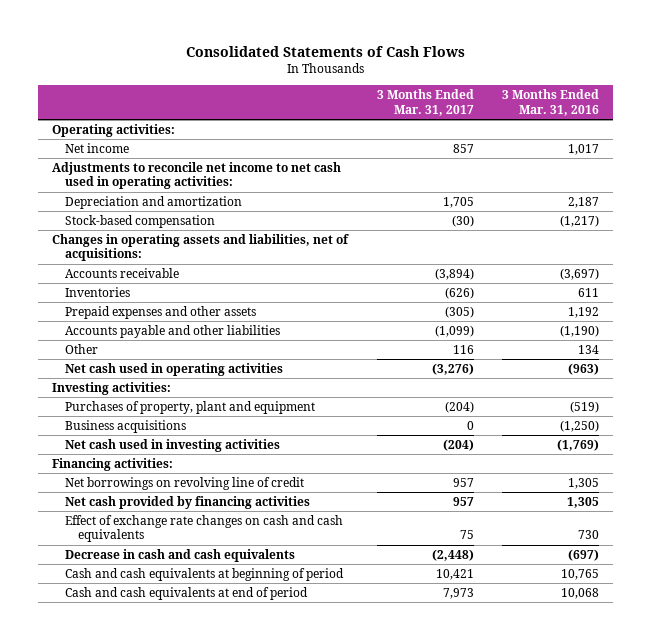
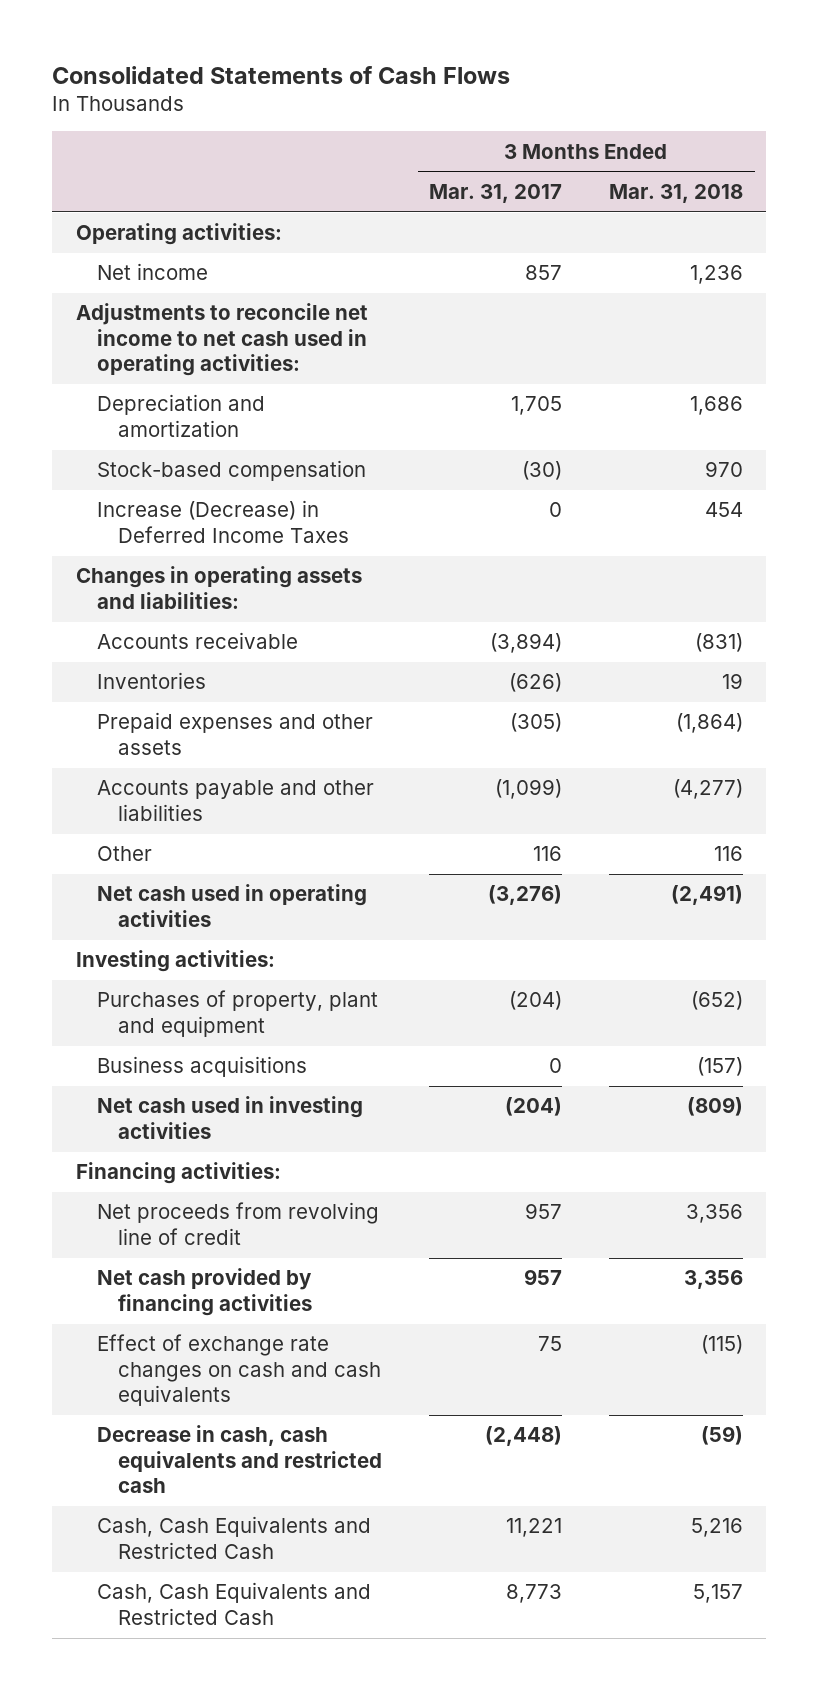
- | 3 Months Ended Mar. 31, 2017 | 3 Months Ended Mar. 31, 2016
+ | 3 Months Ended Mar. 31, 2017 | 3 Months Ended Mar. 31, 2018
- Changes in operating assets and liabilities, net of acquisitions:
+ Increase (Decrease) in Deferred Income Taxes | 0 | 454
+ Changes in operating assets and liabilities:
- Net borrowings on revolving line of credit | 957 | 1,305
+ Net proceeds from revolving line of credit | 957 | 3,356
- Decrease in cash and cash equivalents | (2,448) | (697)
- Cash and cash equivalents at beginning of period | 10,421 | 10,765
- Cash and cash equivalents at end of period | 7,973 | 10,068
+ Decrease in cash, cash equivalents and restricted cash | (2,448) | (59)
+ Cash, Cash Equivalents and Restricted Cash | 11,221 | 5,216
+ Cash, Cash Equivalents and Restricted Cash | 8,773 | 5,157

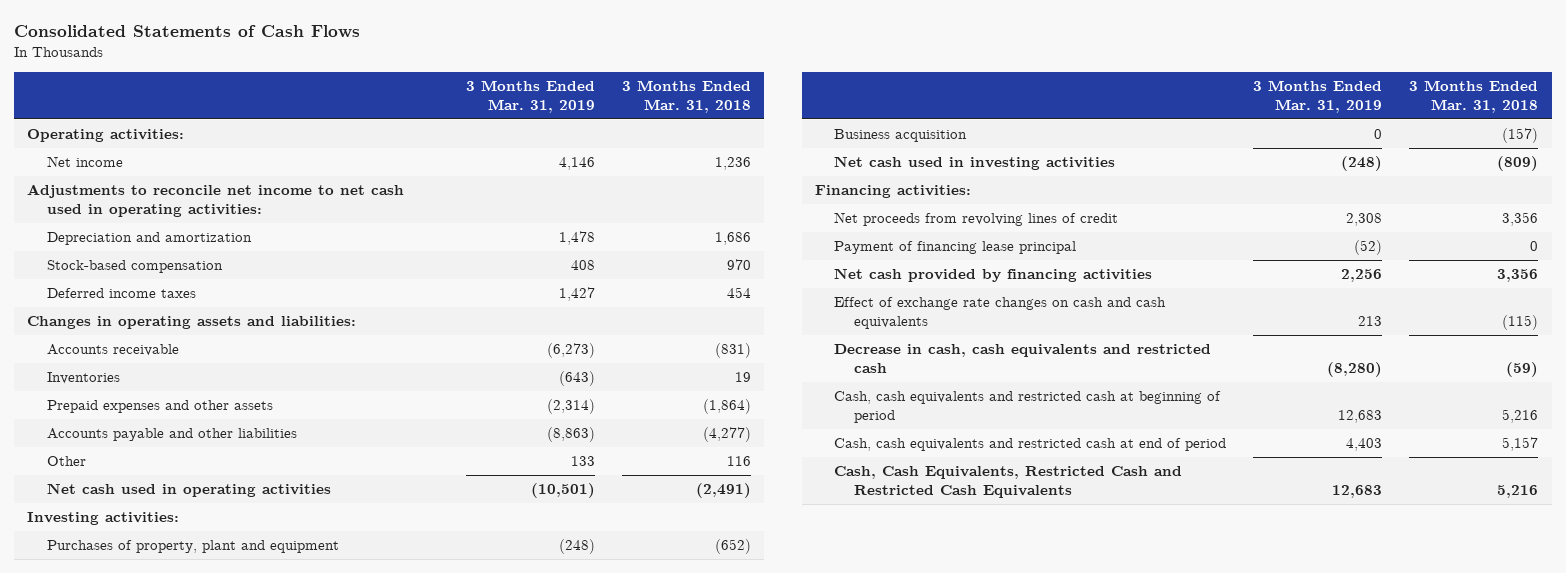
- | 3 Months Ended Mar. 31, 2017 | 3 Months Ended Mar. 31, 2018
+ | 3 Months Ended Mar. 31, 2019 | 3 Months Ended Mar. 31, 2018
- Increase (Decrease) in Deferred Income Taxes | 0 | 454
+ Deferred income taxes | 1,427 | 454
- Business acquisitions | 0 | (157)
+ Business acquisition | 0 | (157)
- Net proceeds from revolving line of credit | 957 | 3,356
+ Net proceeds from revolving lines of credit | 2,308 | 3,356
+ Payment of financing lease principal | (52) | 0
- Cash, Cash Equivalents and Restricted Cash | 11,221 | 5,216
- Cash, Cash Equivalents and Restricted Cash | 8,773 | 5,157
+ Cash, cash equivalents and restricted cash at beginning of period | 12,683 | 5,216
+ Cash, cash equivalents and restricted cash at end of period | 4,403 | 5,157
+ Cash, Cash Equivalents, Restricted Cash and Restricted Cash Equivalents | 12,683 | 5,216

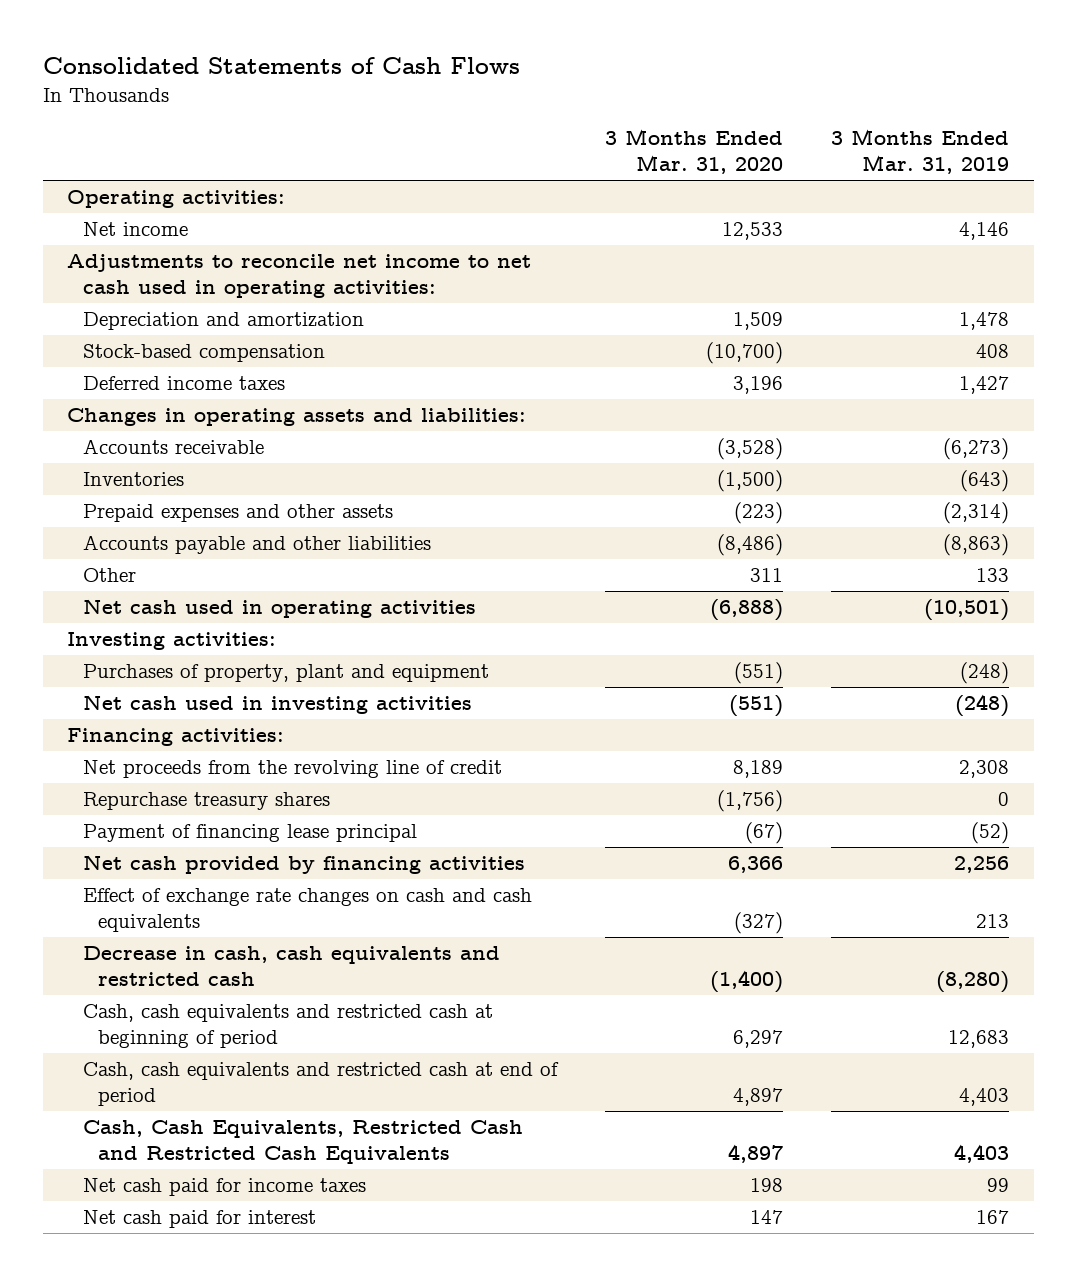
- | 3 Months Ended Mar. 31, 2019 | 3 Months Ended Mar. 31, 2018
+ | 3 Months Ended Mar. 31, 2020 | 3 Months Ended Mar. 31, 2019
- Business acquisition | 0 | (157)
- Net proceeds from revolving lines of credit | 2,308 | 3,356
+ Net proceeds from the revolving line of credit | 8,189 | 2,308
+ Repurchase treasury shares | (1,756) | 0
- Cash, Cash Equivalents, Restricted Cash and Restricted Cash Equivalents | 12,683 | 5,216
+ Cash, Cash Equivalents, Restricted Cash and Restricted Cash Equivalents | 4,897 | 4,403
+ Net cash paid for income taxes | 198 | 99
+ Net cash paid for interest | 147 | 167

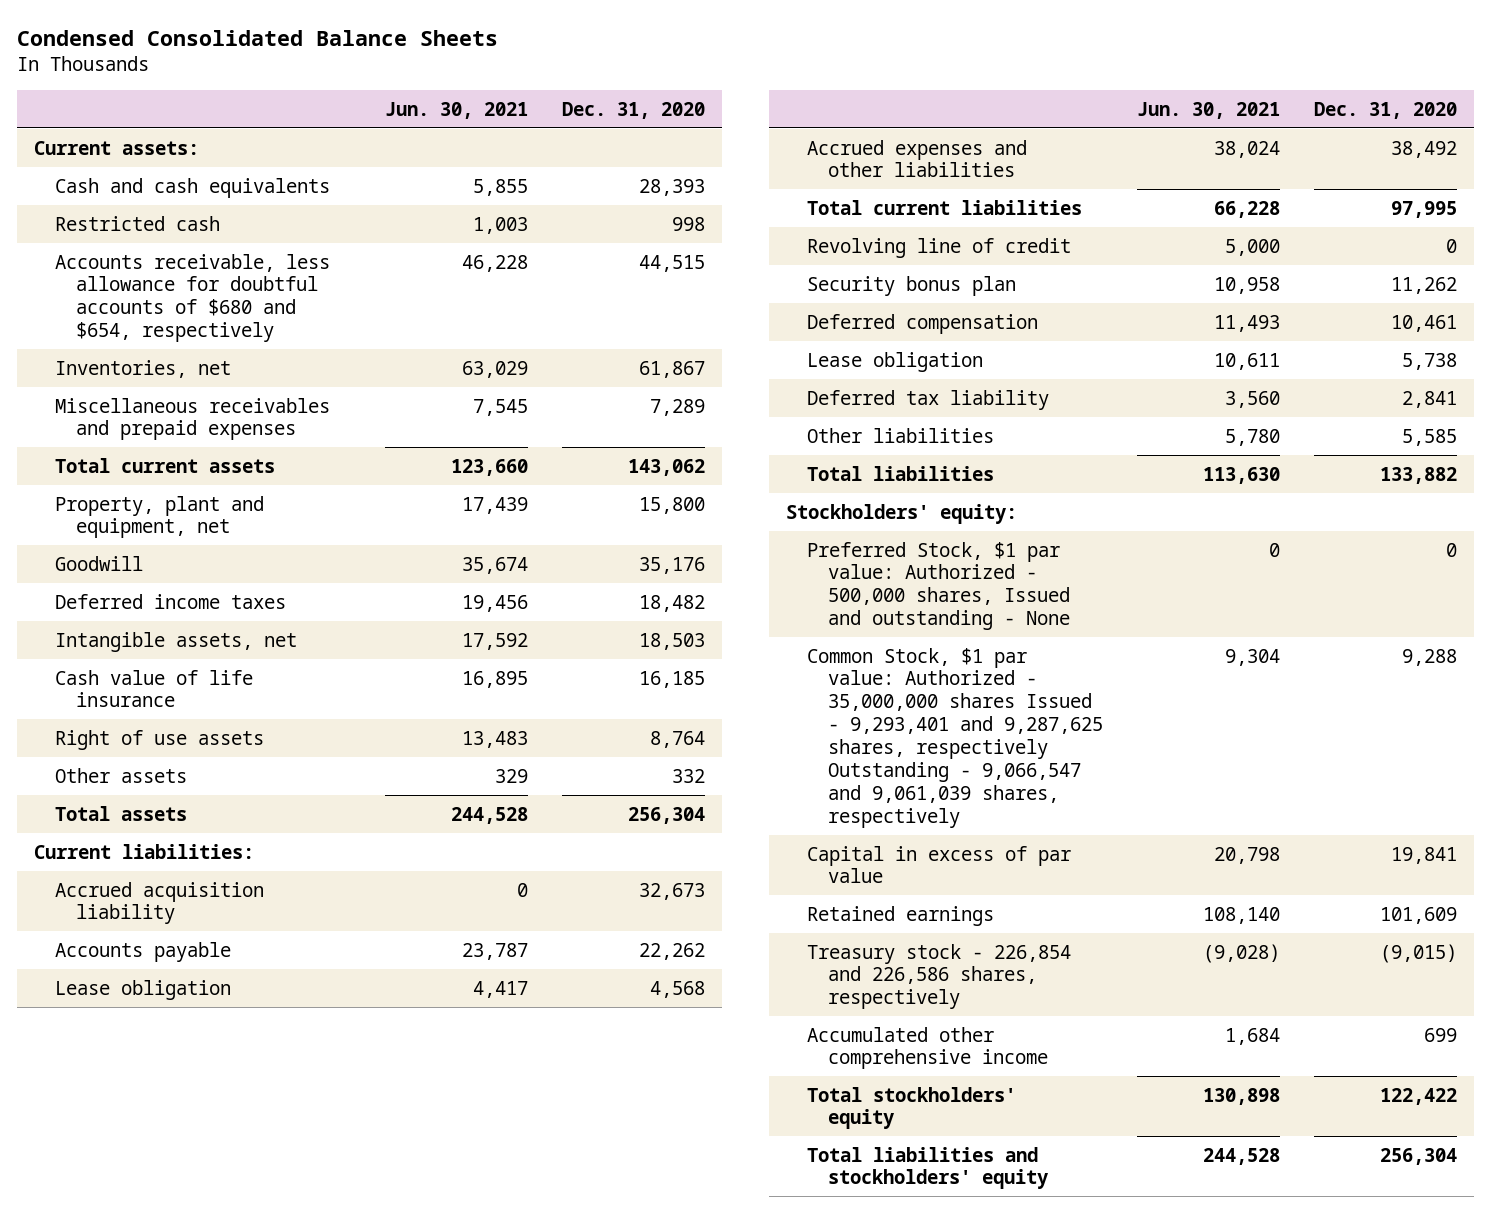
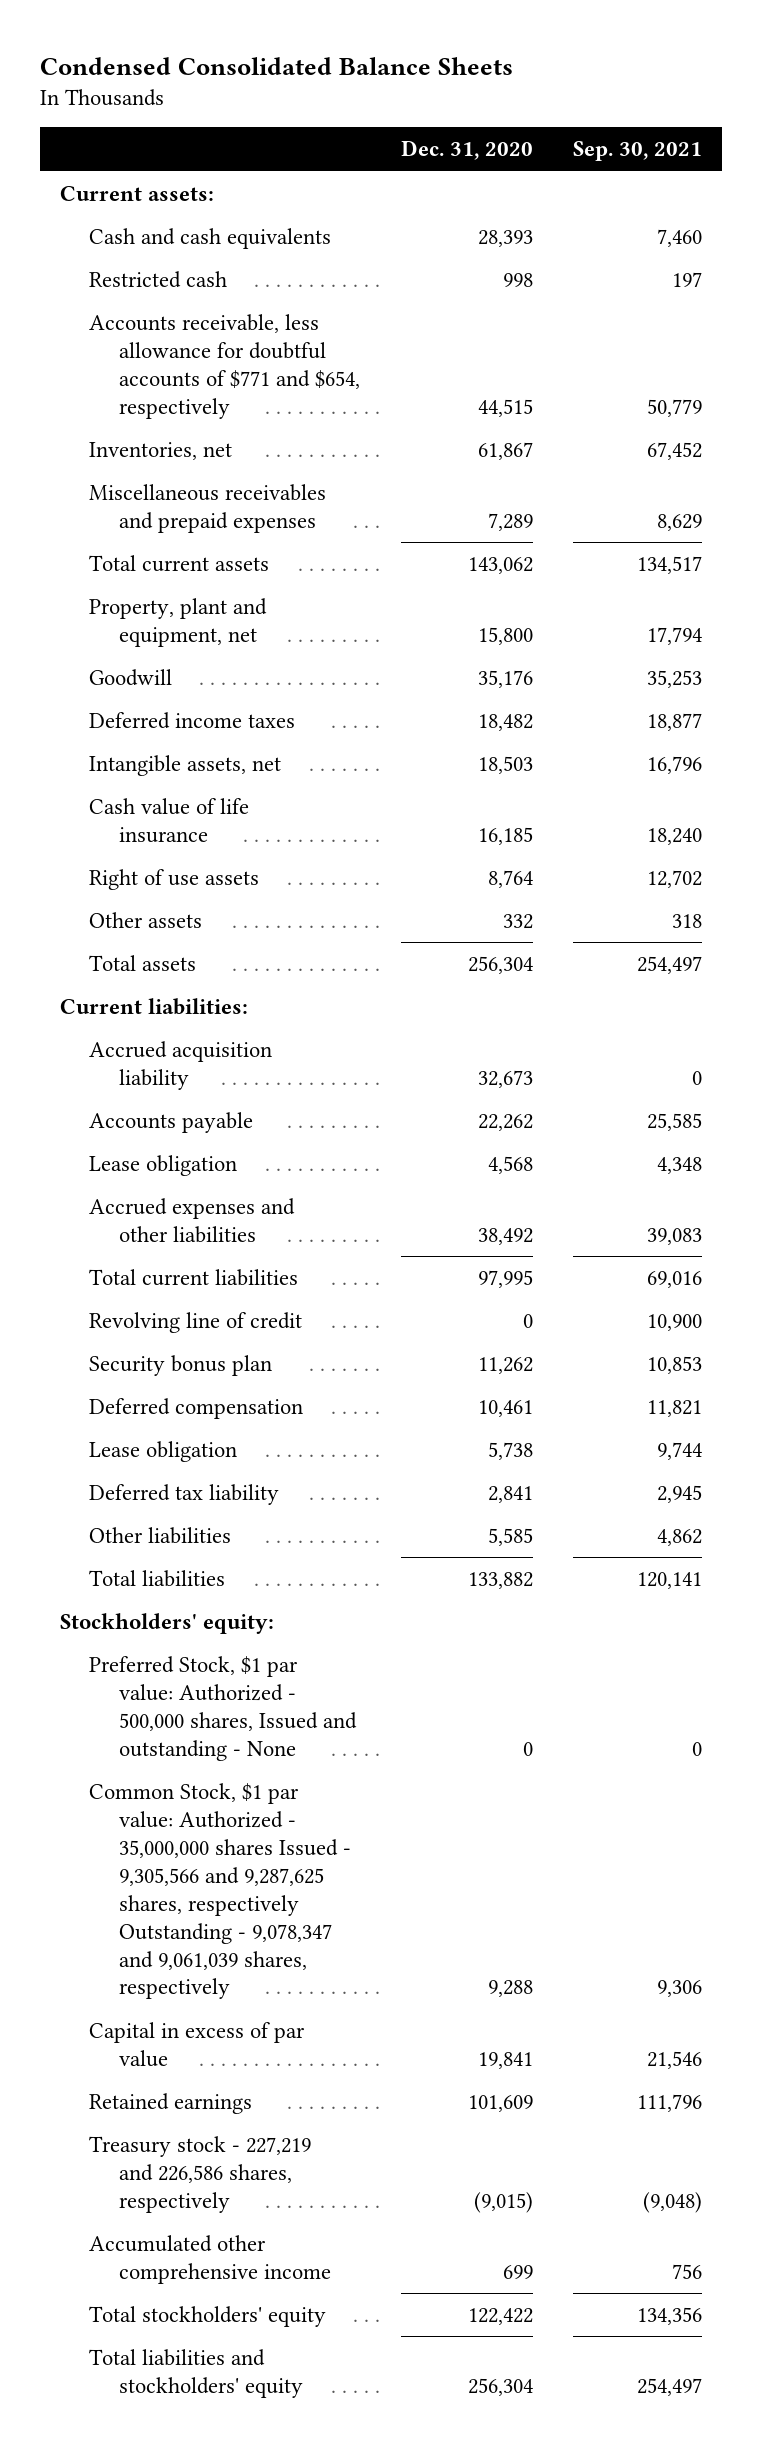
- | Jun. 30, 2021 | Dec. 31, 2020
+ | Dec. 31, 2020 | Sep. 30, 2021
- Accounts receivable, less allowance for doubtful accounts of $680 and $654, respectively | 46,228 | 44,515
+ Accounts receivable, less allowance for doubtful accounts of $771 and $654, respectively | 44,515 | 50,779
- Common Stock, $1 par value: Authorized - 35,000,000 shares Issued - 9,293,401 and 9,287,625 shares, respectively Outstanding - 9,066,547 and 9,061,039 shares, respectively | 9,304 | 9,288
+ Common Stock, $1 par value: Authorized - 35,000,000 shares Issued - 9,305,566 and 9,287,625 shares, respectively Outstanding - 9,078,347 and 9,061,039 shares, respectively | 9,288 | 9,306
- Treasury stock - 226,854 and 226,586 shares, respectively | (9,028) | (9,015)
+ Treasury stock - 227,219 and 226,586 shares, respectively | (9,015) | (9,048)

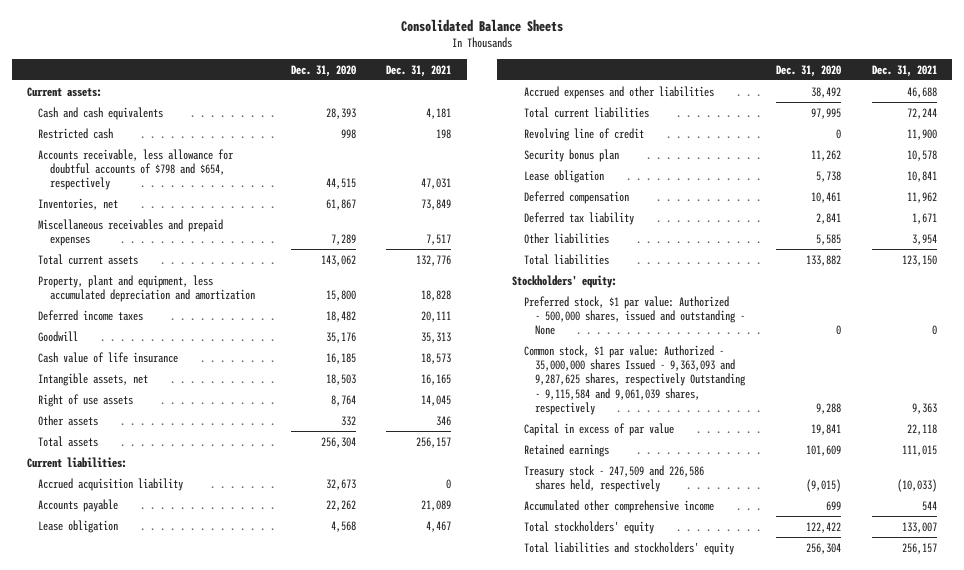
- Condensed Consolidated Balance Sheets
+ Consolidated Balance Sheets
- | Dec. 31, 2020 | Sep. 30, 2021
+ | Dec. 31, 2020 | Dec. 31, 2021
- Accounts receivable, less allowance for doubtful accounts of $771 and $654, respectively | 44,515 | 50,779
+ Accounts receivable, less allowance for doubtful accounts of $798 and $654, respectively | 44,515 | 47,031
- Property, plant and equipment, net | 15,800 | 17,794
+ Property, plant and equipment, less accumulated depreciation and amortization | 15,800 | 18,828
moved down: Goodwill | 35,176 | 35,313
moved down: Intangible assets, net | 18,503 | 16,165
moved down: Deferred compensation | 10,461 | 11,962
- Preferred Stock, $1 par value: Authorized - 500,000 shares, Issued and outstanding - None | 0 | 0
- Common Stock, $1 par value: Authorized - 35,000,000 shares Issued - 9,305,566 and 9,287,625 shares, respectively Outstanding - 9,078,347 and 9,061,039 shares, respectively | 9,288 | 9,306
+ Preferred stock, $1 par value: Authorized - 500,000 shares, issued and outstanding - None | 0 | 0
+ Common stock, $1 par value: Authorized - 35,000,000 shares Issued - 9,363,093 and 9,287,625 shares, respectively Outstanding - 9,115,584 and 9,061,039 shares, respectively | 9,288 | 9,363
- Treasury stock - 227,219 and 226,586 shares, respectively | (9,015) | (9,048)
+ Treasury stock - 247,509 and 226,586 shares held, respectively | (9,015) | (10,033)

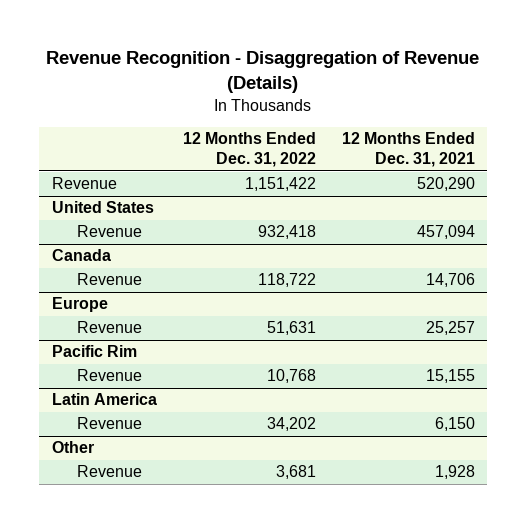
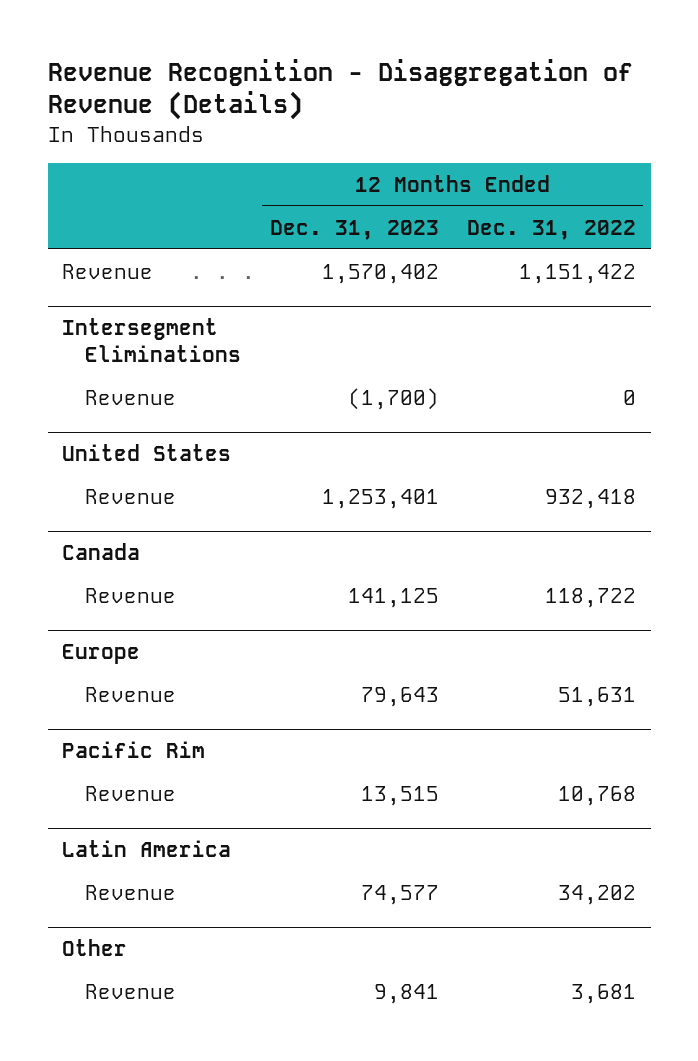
- | 12 Months Ended Dec. 31, 2022 | 12 Months Ended Dec. 31, 2021
+ | 12 Months Ended Dec. 31, 2023 | 12 Months Ended Dec. 31, 2022
+ Intersegment Eliminations
+ Revenue | (1,700) | 0

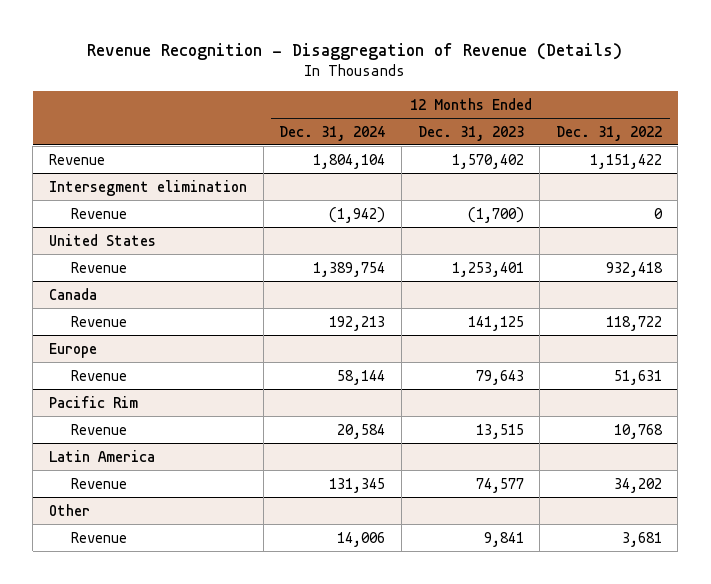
- | 12 Months Ended Dec. 31, 2023 | 12 Months Ended Dec. 31, 2022
+ | 12 Months Ended Dec. 31, 2024 | 12 Months Ended Dec. 31, 2023 | 12 Months Ended Dec. 31, 2022
- Intersegment Eliminations
+ Intersegment elimination

